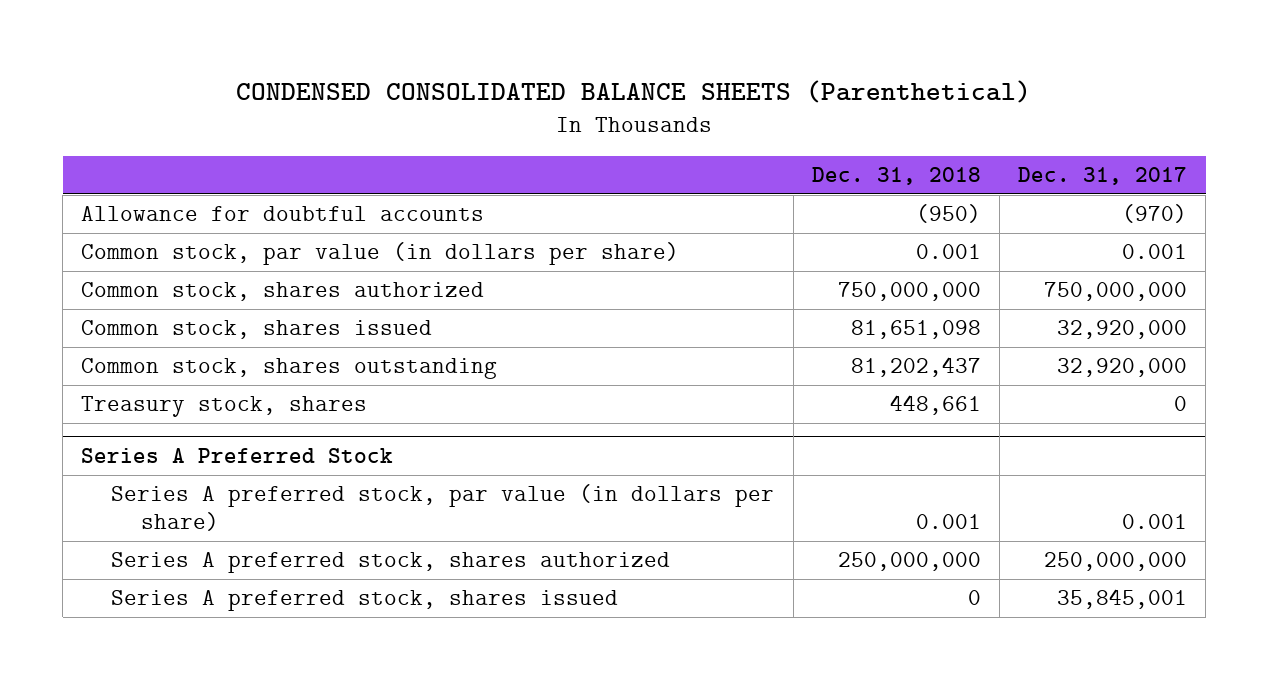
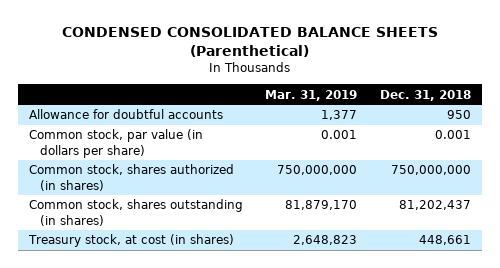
- | Dec. 31, 2018 | Dec. 31, 2017
+ | Mar. 31, 2019 | Dec. 31, 2018
- Allowance for doubtful accounts | (950) | (970)
+ Allowance for doubtful accounts | 1,377 | 950
- Common stock, shares authorized | 750,000,000 | 750,000,000
- Common stock, shares issued | 81,651,098 | 32,920,000
- Common stock, shares outstanding | 81,202,437 | 32,920,000
- Treasury stock, shares | 448,661 | 0
- Series A Preferred Stock
- Series A preferred stock, par value (in dollars per share) | 0.001 | 0.001
- Series A preferred stock, shares authorized | 250,000,000 | 250,000,000
- Series A preferred stock, shares issued | 0 | 35,845,001
+ Common stock, shares authorized (in shares) | 750,000,000 | 750,000,000
+ Common stock, shares outstanding (in shares) | 81,879,170 | 81,202,437
+ Treasury stock, at cost (in shares) | 2,648,823 | 448,661

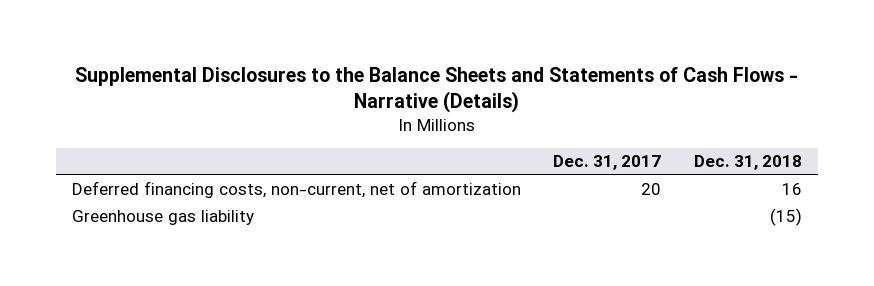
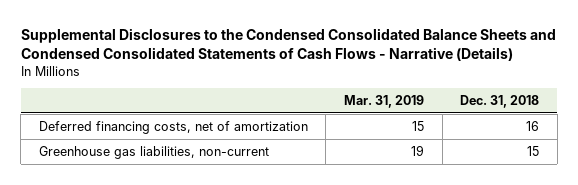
- Supplemental Disclosures to the Balance Sheets and Statements of Cash Flows - Narrative (Details)
+ Supplemental Disclosures to the Condensed Consolidated Balance Sheets and Condensed Consolidated Statements of Cash Flows - Narrative (Details)
- | Dec. 31, 2017 | Dec. 31, 2018
+ | Mar. 31, 2019 | Dec. 31, 2018
- Deferred financing costs, non-current, net of amortization | 20 | 16
- Greenhouse gas liability | | (15)
+ Deferred financing costs, net of amortization | 15 | 16
+ Greenhouse gas liabilities, non-current | 19 | 15

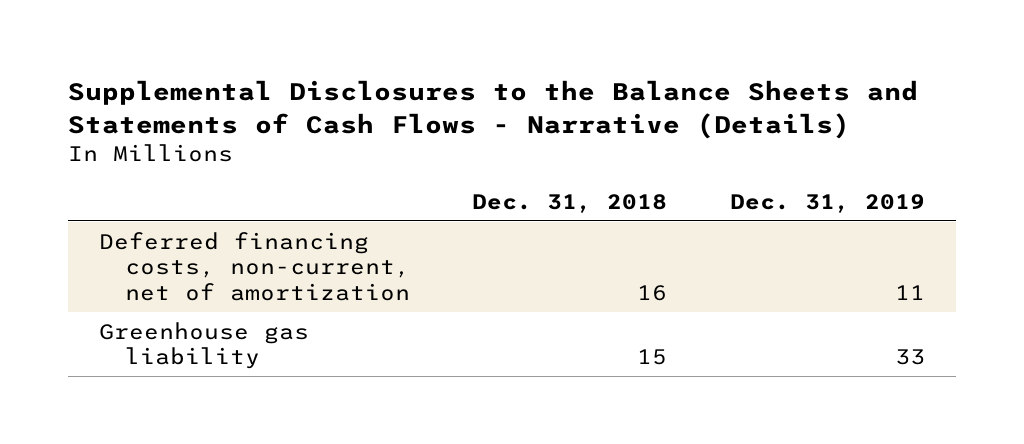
- Supplemental Disclosures to the Condensed Consolidated Balance Sheets and Condensed Consolidated Statements of Cash Flows - Narrative (Details)
+ Supplemental Disclosures to the Balance Sheets and Statements of Cash Flows - Narrative (Details)
- | Mar. 31, 2019 | Dec. 31, 2018
+ | Dec. 31, 2018 | Dec. 31, 2019
- Deferred financing costs, net of amortization | 15 | 16
- Greenhouse gas liabilities, non-current | 19 | 15
+ Deferred financing costs, non-current, net of amortization | 16 | 11
+ Greenhouse gas liability | 15 | 33

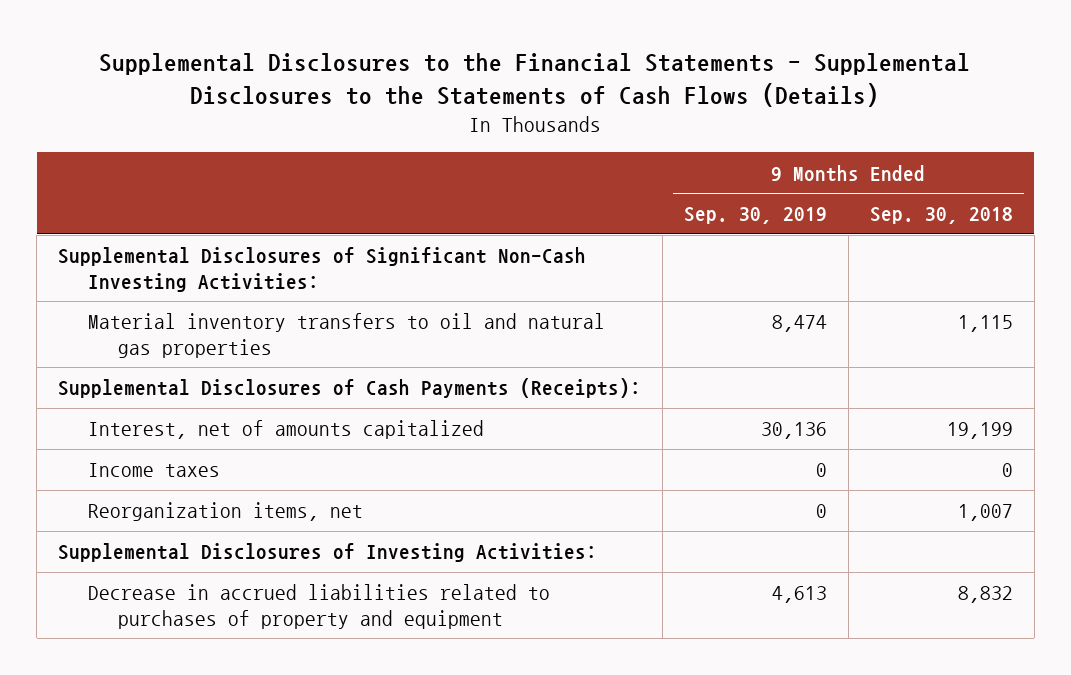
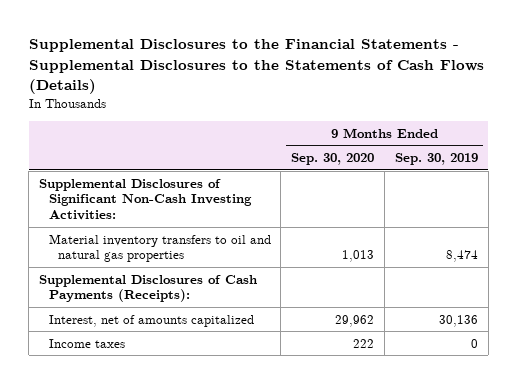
- | 9 Months Ended Sep. 30, 2019 | 9 Months Ended Sep. 30, 2018
+ | 9 Months Ended Sep. 30, 2020 | 9 Months Ended Sep. 30, 2019
- Reorganization items, net | 0 | 1,007
- Supplemental Disclosures of Investing Activities:
- Decrease in accrued liabilities related to purchases of property and equipment | 4,613 | 8,832

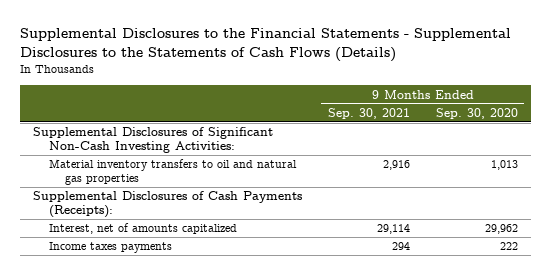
- | 9 Months Ended Sep. 30, 2020 | 9 Months Ended Sep. 30, 2019
+ | 9 Months Ended Sep. 30, 2021 | 9 Months Ended Sep. 30, 2020
- Income taxes | 222 | 0
+ Income taxes payments | 294 | 222

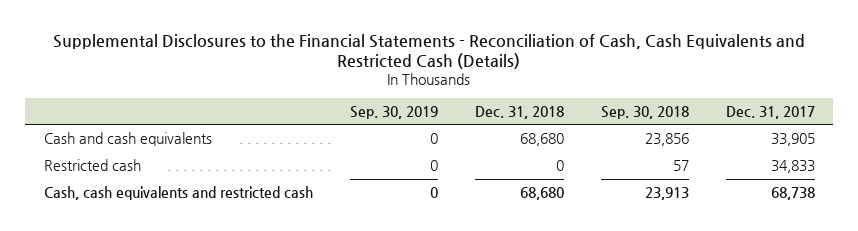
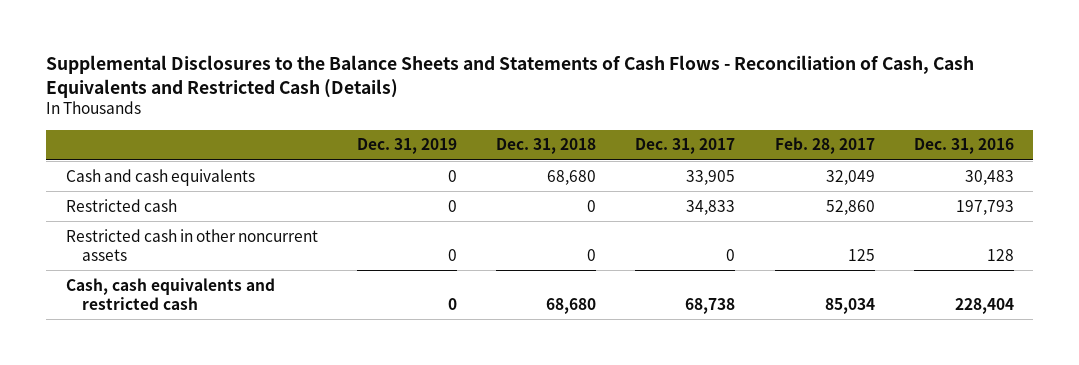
- Supplemental Disclosures to the Financial Statements - Reconciliation of Cash, Cash Equivalents and Restricted Cash (Details)
+ Supplemental Disclosures to the Balance Sheets and Statements of Cash Flows - Reconciliation of Cash, Cash Equivalents and Restricted Cash (Details)
- | Sep. 30, 2019 | Dec. 31, 2018 | Sep. 30, 2018 | Dec. 31, 2017
+ | Dec. 31, 2019 | Dec. 31, 2018 | Dec. 31, 2017 | Feb. 28, 2017 | Dec. 31, 2016
+ Restricted cash in other noncurrent assets | 0 | 0 | 0 | 125 | 128

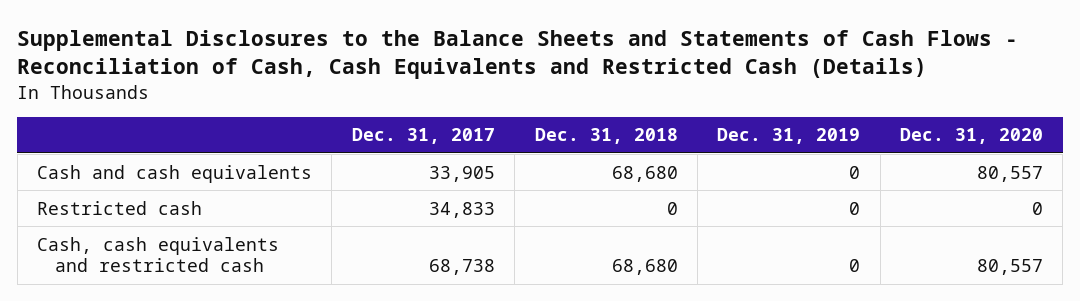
- | Dec. 31, 2019 | Dec. 31, 2018 | Dec. 31, 2017 | Feb. 28, 2017 | Dec. 31, 2016
+ | Dec. 31, 2017 | Dec. 31, 2018 | Dec. 31, 2019 | Dec. 31, 2020
- Restricted cash in other noncurrent assets | 0 | 0 | 0 | 125 | 128

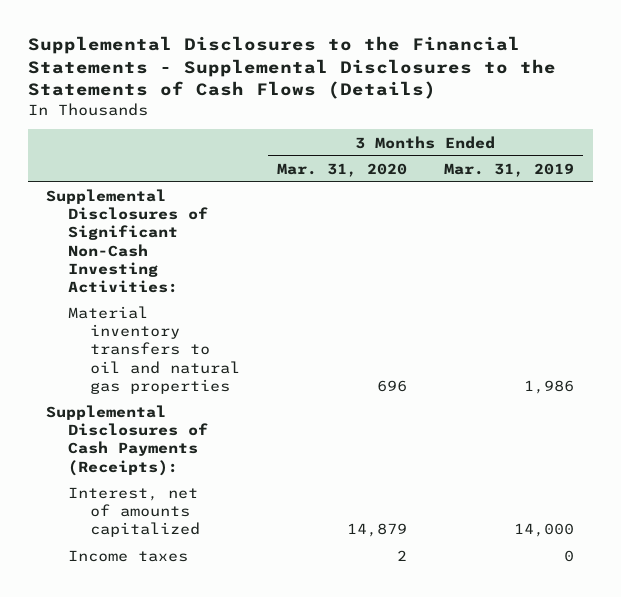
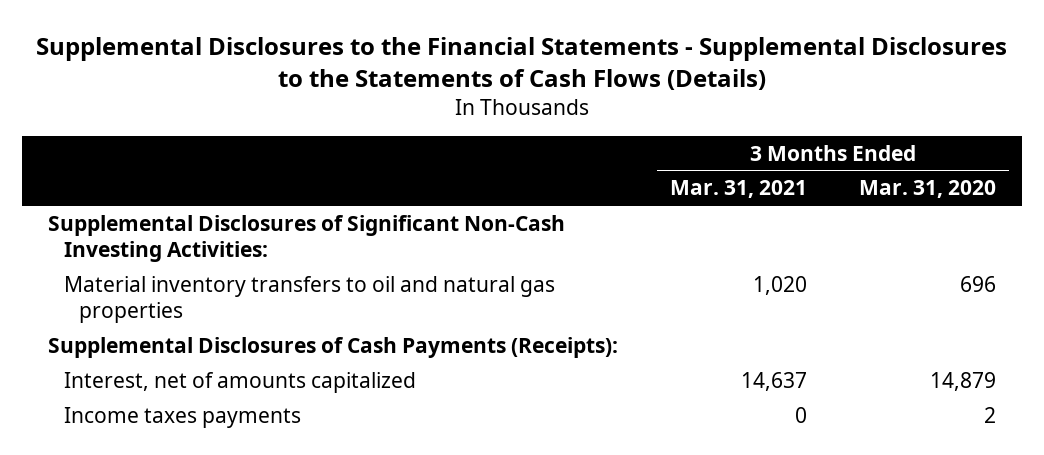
- | 3 Months Ended Mar. 31, 2020 | 3 Months Ended Mar. 31, 2019
+ | 3 Months Ended Mar. 31, 2021 | 3 Months Ended Mar. 31, 2020
- Income taxes | 2 | 0
+ Income taxes payments | 0 | 2

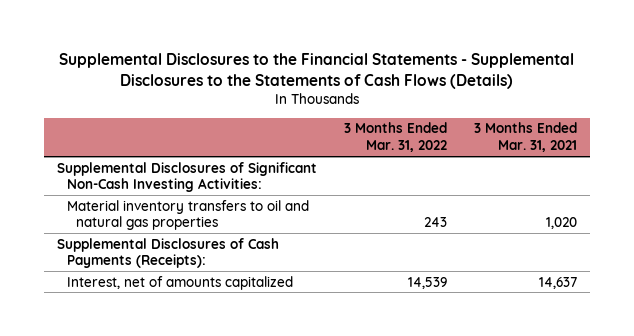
- | 3 Months Ended Mar. 31, 2021 | 3 Months Ended Mar. 31, 2020
+ | 3 Months Ended Mar. 31, 2022 | 3 Months Ended Mar. 31, 2021
- Income taxes payments | 0 | 2

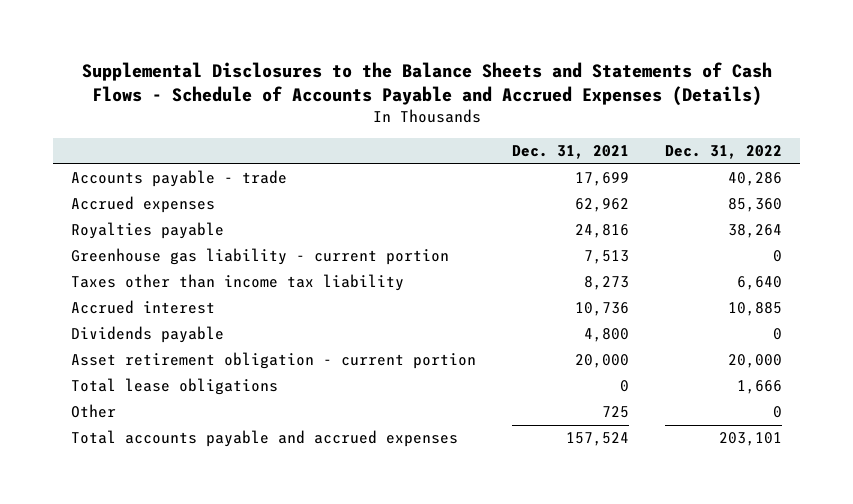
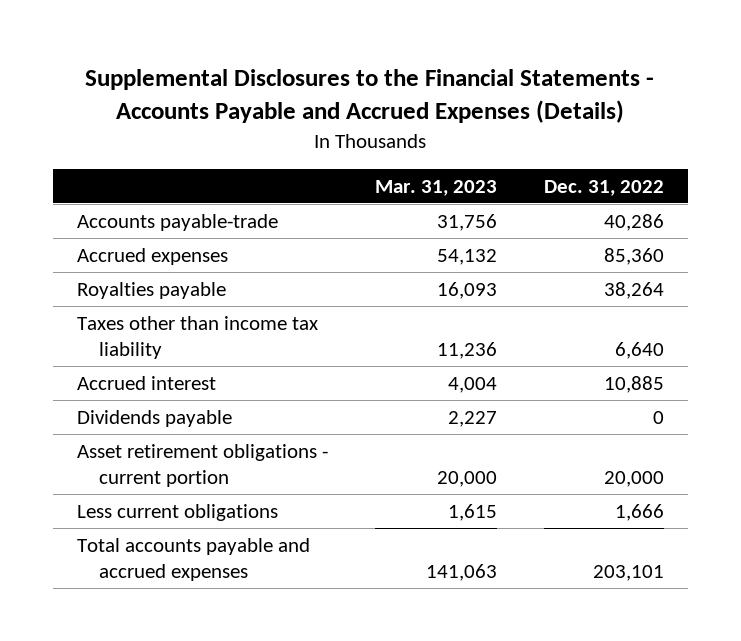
- Supplemental Disclosures to the Balance Sheets and Statements of Cash Flows - Schedule of Accounts Payable and Accrued Expenses (Details)
+ Supplemental Disclosures to the Financial Statements - Accounts Payable and Accrued Expenses (Details)
- | Dec. 31, 2021 | Dec. 31, 2022
+ | Mar. 31, 2023 | Dec. 31, 2022
- Accounts payable - trade | 17,699 | 40,286
+ Accounts payable-trade | 31,756 | 40,286
- Greenhouse gas liability - current portion | 7,513 | 0
- Asset retirement obligation - current portion | 20,000 | 20,000
- Total lease obligations | 0 | 1,666
- Other | 725 | 0
+ Asset retirement obligations - current portion | 20,000 | 20,000
+ Less current obligations | 1,615 | 1,666

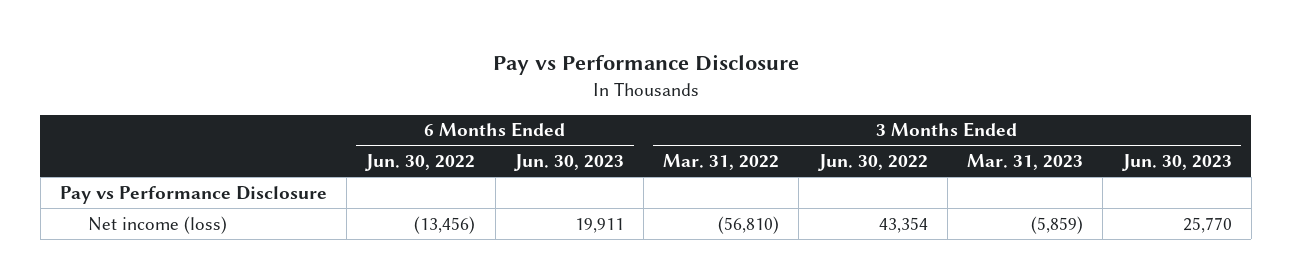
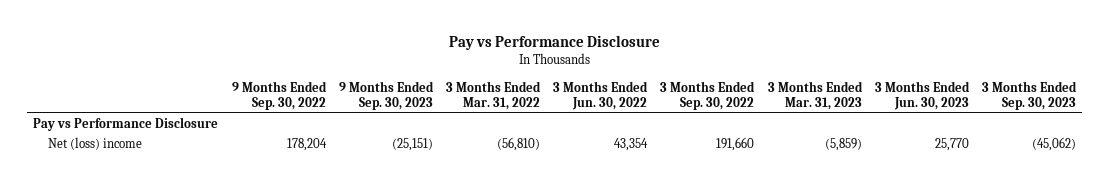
- | 6 Months Ended Jun. 30, 2022 | 6 Months Ended Jun. 30, 2023 | 3 Months Ended Mar. 31, 2022 | 3 Months Ended Jun. 30, 2022 | 3 Months Ended Mar. 31, 2023 | 3 Months Ended Jun. 30, 2023
+ | 9 Months Ended Sep. 30, 2022 | 9 Months Ended Sep. 30, 2023 | 3 Months Ended Mar. 31, 2022 | 3 Months Ended Jun. 30, 2022 | 3 Months Ended Sep. 30, 2022 | 3 Months Ended Mar. 31, 2023 | 3 Months Ended Jun. 30, 2023 | 3 Months Ended Sep. 30, 2023
- Net income (loss) | (13,456) | 19,911 | (56,810) | 43,354 | (5,859) | 25,770
+ Net (loss) income | 178,204 | (25,151) | (56,810) | 43,354 | 191,660 | (5,859) | 25,770 | (45,062)

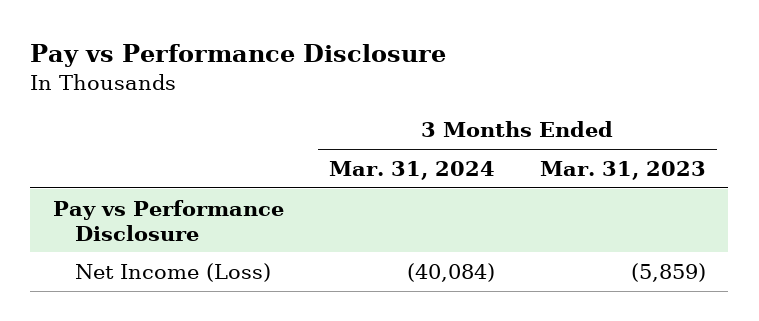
- | 9 Months Ended Sep. 30, 2022 | 9 Months Ended Sep. 30, 2023 | 3 Months Ended Mar. 31, 2022 | 3 Months Ended Jun. 30, 2022 | 3 Months Ended Sep. 30, 2022 | 3 Months Ended Mar. 31, 2023 | 3 Months Ended Jun. 30, 2023 | 3 Months Ended Sep. 30, 2023
+ | 3 Months Ended Mar. 31, 2024 | 3 Months Ended Mar. 31, 2023
- Net (loss) income | 178,204 | (25,151) | (56,810) | 43,354 | 191,660 | (5,859) | 25,770 | (45,062)
+ Net Income (Loss) | (40,084) | (5,859)

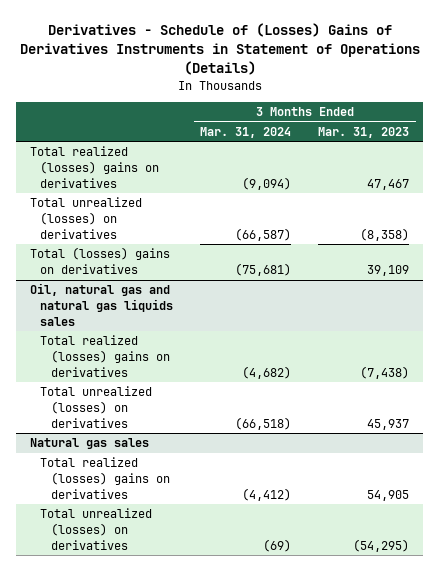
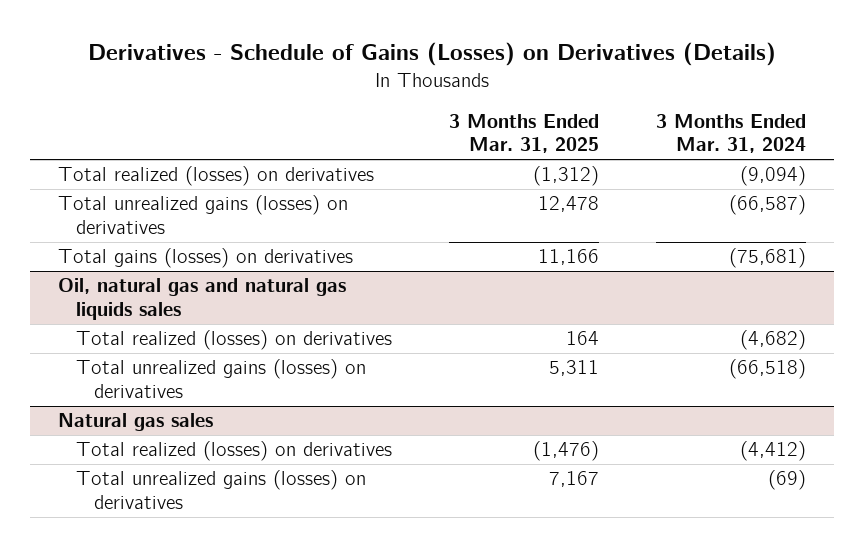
- Derivatives - Schedule of (Losses) Gains of Derivatives Instruments in Statement of Operations (Details)
+ Derivatives - Schedule of Gains (Losses) on Derivatives (Details)
- | 3 Months Ended Mar. 31, 2024 | 3 Months Ended Mar. 31, 2023
+ | 3 Months Ended Mar. 31, 2025 | 3 Months Ended Mar. 31, 2024
- Total realized (losses) gains on derivatives | (9,094) | 47,467
- Total unrealized (losses) on derivatives | (66,587) | (8,358)
- Total (losses) gains on derivatives | (75,681) | 39,109
+ Total realized (losses) on derivatives | (1,312) | (9,094)
+ Total unrealized gains (losses) on derivatives | 12,478 | (66,587)
+ Total gains (losses) on derivatives | 11,166 | (75,681)
@ Oil, natural gas and natural gas liquids sales
- Total realized (losses) gains on derivatives | (4,682) | (7,438)
- Total unrealized (losses) on derivatives | (66,518) | 45,937
+ Total realized (losses) on derivatives | 164 | (4,682)
+ Total unrealized gains (losses) on derivatives | 5,311 | (66,518)
@ Natural gas sales
- Total realized (losses) gains on derivatives | (4,412) | 54,905
- Total unrealized (losses) on derivatives | (69) | (54,295)
+ Total realized (losses) on derivatives | (1,476) | (4,412)
+ Total unrealized gains (losses) on derivatives | 7,167 | (69)

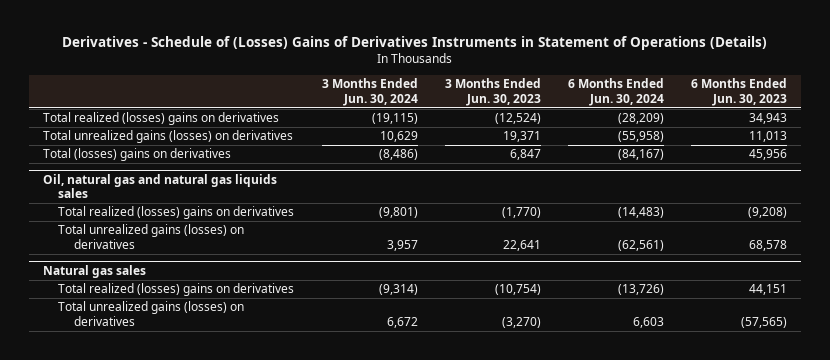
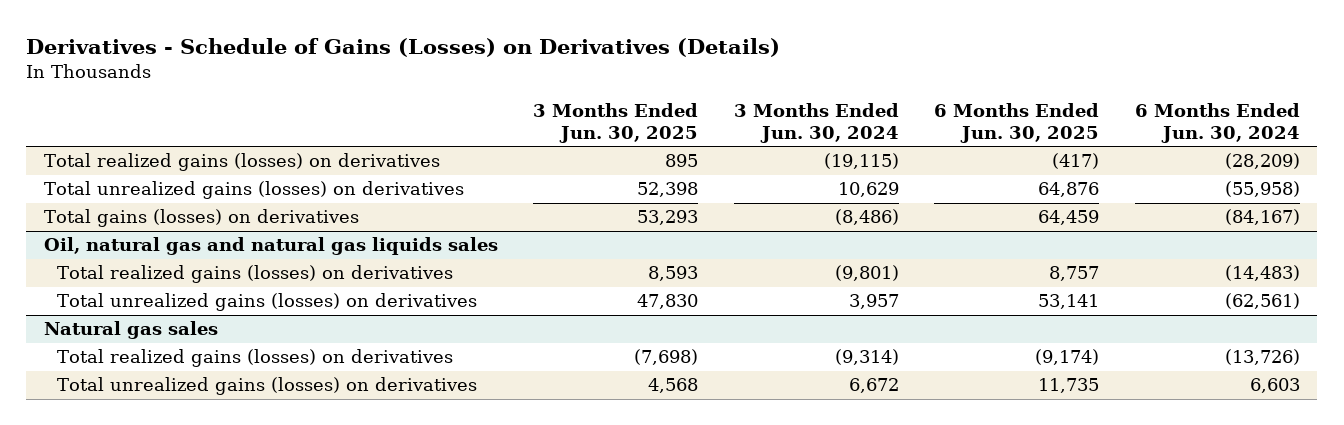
- Derivatives - Schedule of (Losses) Gains of Derivatives Instruments in Statement of Operations (Details)
+ Derivatives - Schedule of Gains (Losses) on Derivatives (Details)
- | 3 Months Ended Jun. 30, 2024 | 3 Months Ended Jun. 30, 2023 | 6 Months Ended Jun. 30, 2024 | 6 Months Ended Jun. 30, 2023
+ | 3 Months Ended Jun. 30, 2025 | 3 Months Ended Jun. 30, 2024 | 6 Months Ended Jun. 30, 2025 | 6 Months Ended Jun. 30, 2024
- Total realized (losses) gains on derivatives | (19,115) | (12,524) | (28,209) | 34,943
+ Total realized gains (losses) on derivatives | 895 | (19,115) | (417) | (28,209)
- Total (losses) gains on derivatives | (8,486) | 6,847 | (84,167) | 45,956
+ Total gains (losses) on derivatives | 53,293 | (8,486) | 64,459 | (84,167)
@ Oil, natural gas and natural gas liquids sales
- Total realized (losses) gains on derivatives | (9,801) | (1,770) | (14,483) | (9,208)
+ Total realized gains (losses) on derivatives | 8,593 | (9,801) | 8,757 | (14,483)
@ Natural gas sales
- Total realized (losses) gains on derivatives | (9,314) | (10,754) | (13,726) | 44,151
+ Total realized gains (losses) on derivatives | (7,698) | (9,314) | (9,174) | (13,726)

